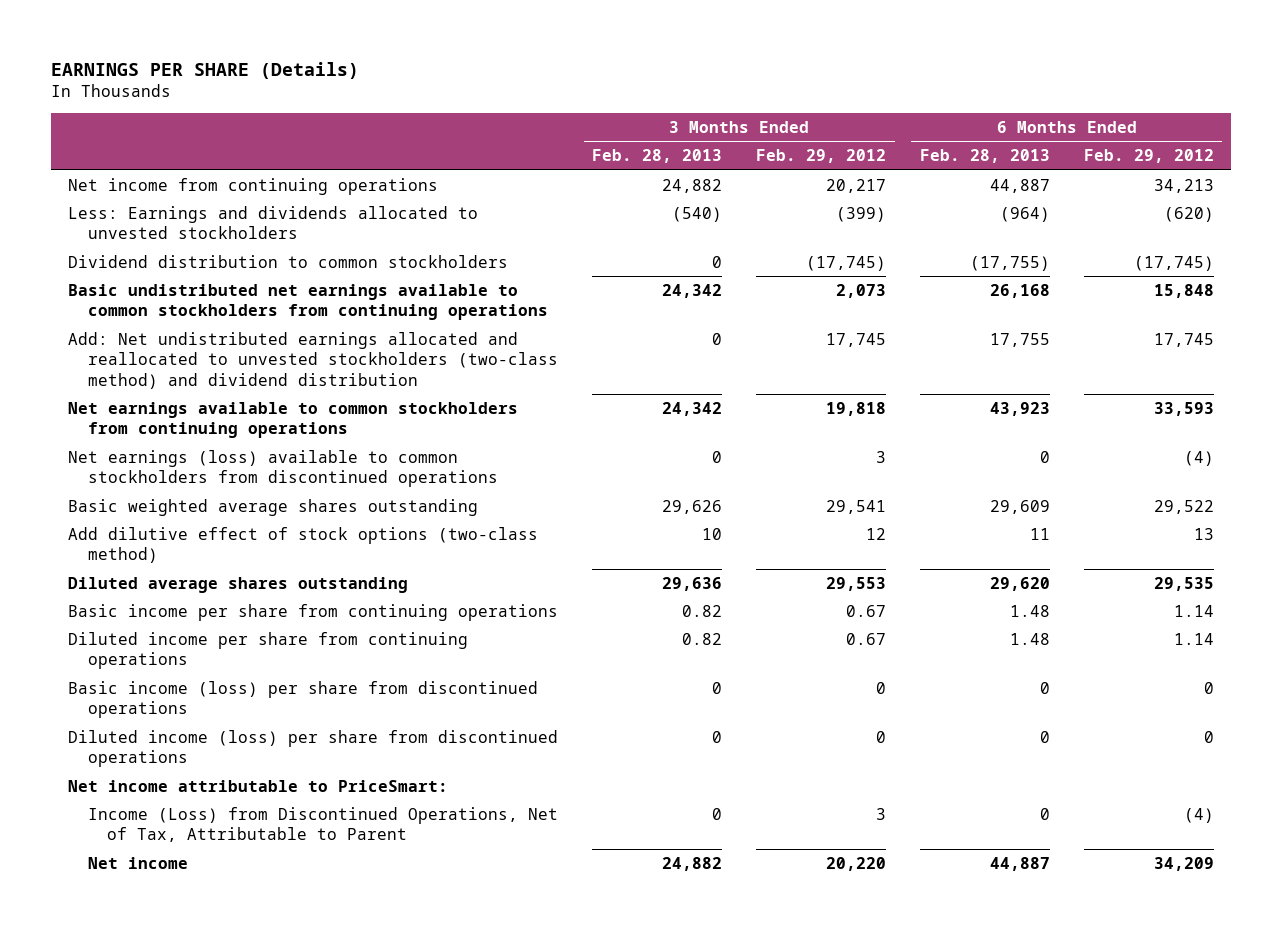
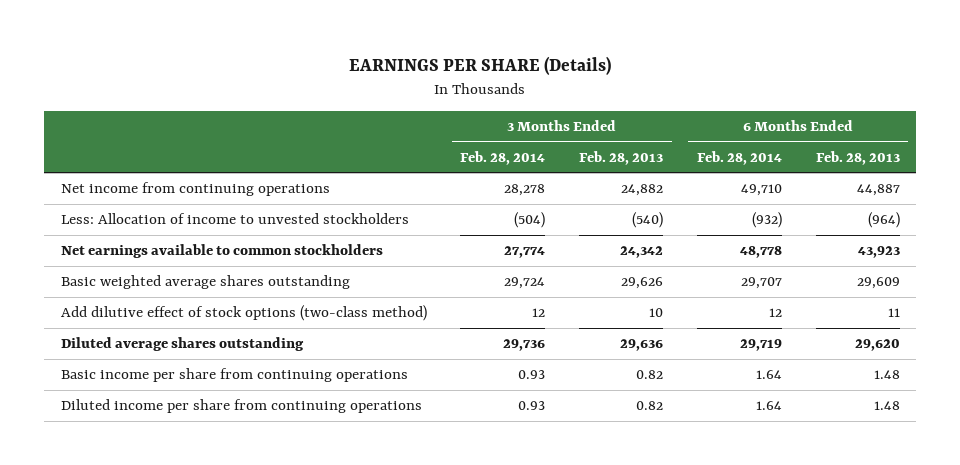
- | 3 Months Ended Feb. 28, 2013 | 3 Months Ended Feb. 29, 2012 | 6 Months Ended Feb. 28, 2013 | 6 Months Ended Feb. 29, 2012
+ | 3 Months Ended Feb. 28, 2014 | 3 Months Ended Feb. 28, 2013 | 6 Months Ended Feb. 28, 2014 | 6 Months Ended Feb. 28, 2013
- Less: Earnings and dividends allocated to unvested stockholders | (540) | (399) | (964) | (620)
- Dividend distribution to common stockholders | 0 | (17,745) | (17,755) | (17,745)
- Basic undistributed net earnings available to common stockholders from continuing operations | 24,342 | 2,073 | 26,168 | 15,848
- Add: Net undistributed earnings allocated and reallocated to unvested stockholders (two-class method) and dividend distribution | 0 | 17,745 | 17,755 | 17,745
- Net earnings available to common stockholders from continuing operations | 24,342 | 19,818 | 43,923 | 33,593
- Net earnings (loss) available to common stockholders from discontinued operations | 0 | 3 | 0 | (4)
+ Less: Allocation of income to unvested stockholders | (504) | (540) | (932) | (964)
+ Net earnings available to common stockholders | 27,774 | 24,342 | 48,778 | 43,923
- Basic income (loss) per share from discontinued operations | 0 | 0 | 0 | 0
- Diluted income (loss) per share from discontinued operations | 0 | 0 | 0 | 0
- Net income attributable to PriceSmart:
- Income (Loss) from Discontinued Operations, Net of Tax, Attributable to Parent | 0 | 3 | 0 | (4)
- Net income | 24,882 | 20,220 | 44,887 | 34,209

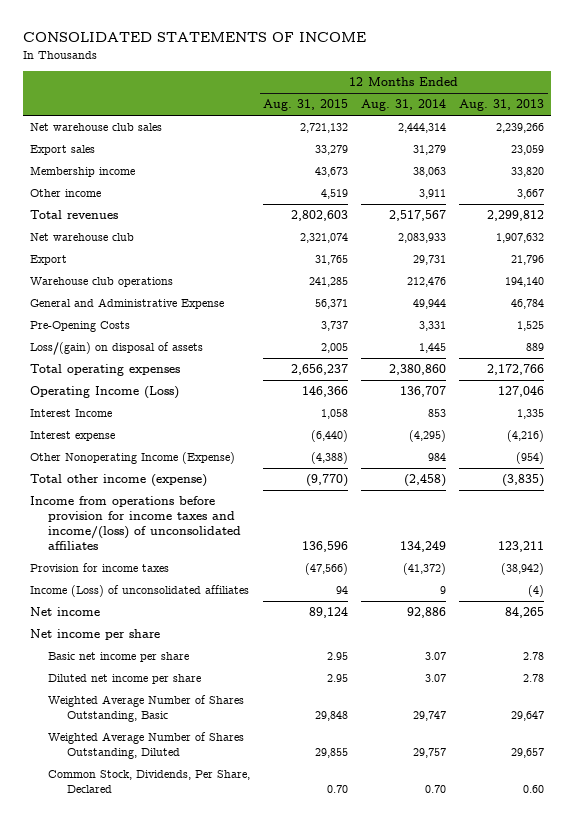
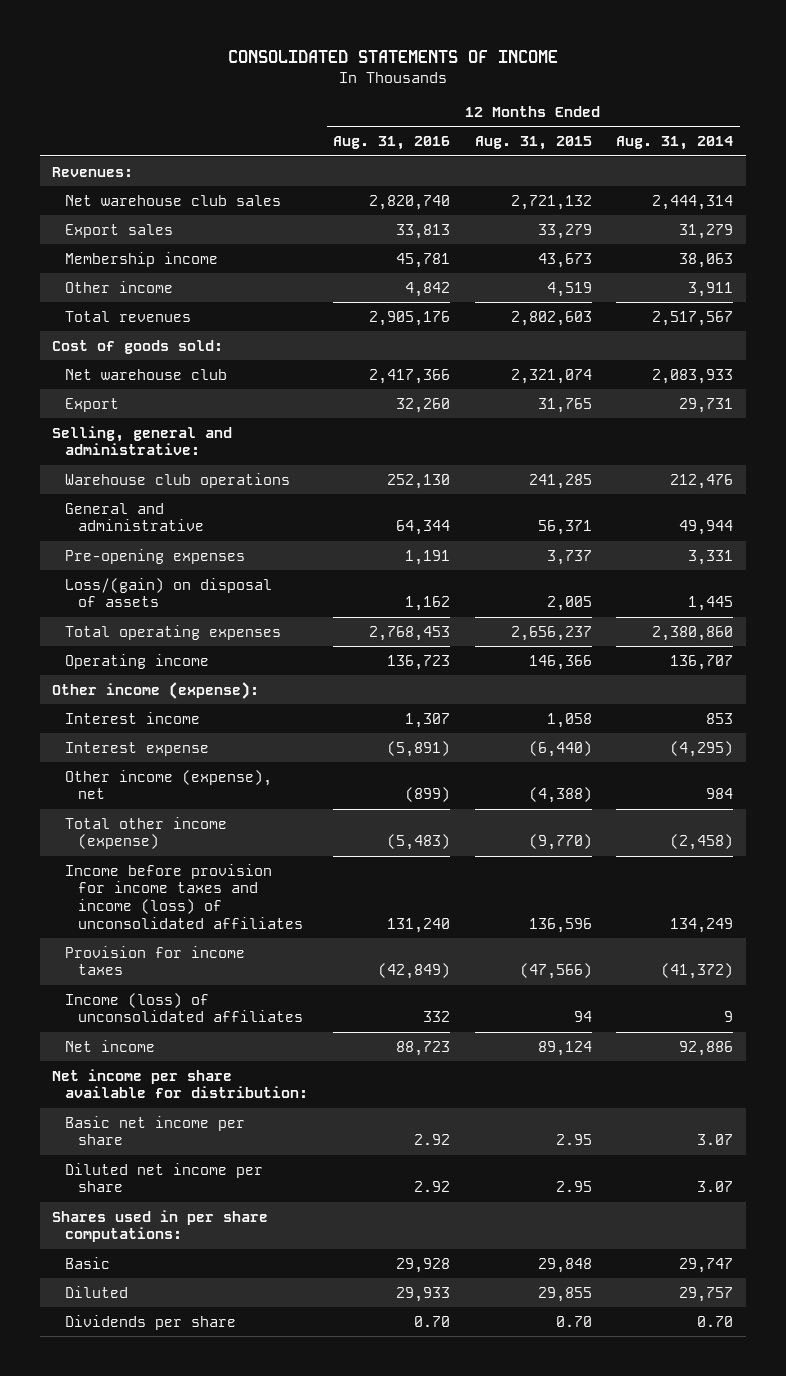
- | 12 Months Ended Aug. 31, 2015 | 12 Months Ended Aug. 31, 2014 | 12 Months Ended Aug. 31, 2013
+ | 12 Months Ended Aug. 31, 2016 | 12 Months Ended Aug. 31, 2015 | 12 Months Ended Aug. 31, 2014
+ Revenues:
+ Cost of goods sold:
+ Selling, general and administrative:
- General and Administrative Expense | 56,371 | 49,944 | 46,784
- Pre-Opening Costs | 3,737 | 3,331 | 1,525
+ General and administrative | 64,344 | 56,371 | 49,944
+ Pre-opening expenses | 1,191 | 3,737 | 3,331
- Operating Income (Loss) | 146,366 | 136,707 | 127,046
- Interest Income | 1,058 | 853 | 1,335
+ Operating income | 136,723 | 146,366 | 136,707
+ Other income (expense):
+ Interest income | 1,307 | 1,058 | 853
- Other Nonoperating Income (Expense) | (4,388) | 984 | (954)
+ Other income (expense), net | (899) | (4,388) | 984
- Income from operations before provision for income taxes and income/(loss) of unconsolidated affiliates | 136,596 | 134,249 | 123,211
+ Income before provision for income taxes and income (loss) of unconsolidated affiliates | 131,240 | 136,596 | 134,249
- Income (Loss) of unconsolidated affiliates | 94 | 9 | (4)
+ Income (loss) of unconsolidated affiliates | 332 | 94 | 9
- Net income per share
+ Net income per share available for distribution:
- Weighted Average Number of Shares Outstanding, Basic | 29,848 | 29,747 | 29,647
- Weighted Average Number of Shares Outstanding, Diluted | 29,855 | 29,757 | 29,657
- Common Stock, Dividends, Per Share, Declared | 0.70 | 0.70 | 0.60
+ Shares used in per share computations:
+ Basic | 29,928 | 29,848 | 29,747
+ Diluted | 29,933 | 29,855 | 29,757
+ Dividends per share | 0.70 | 0.70 | 0.70

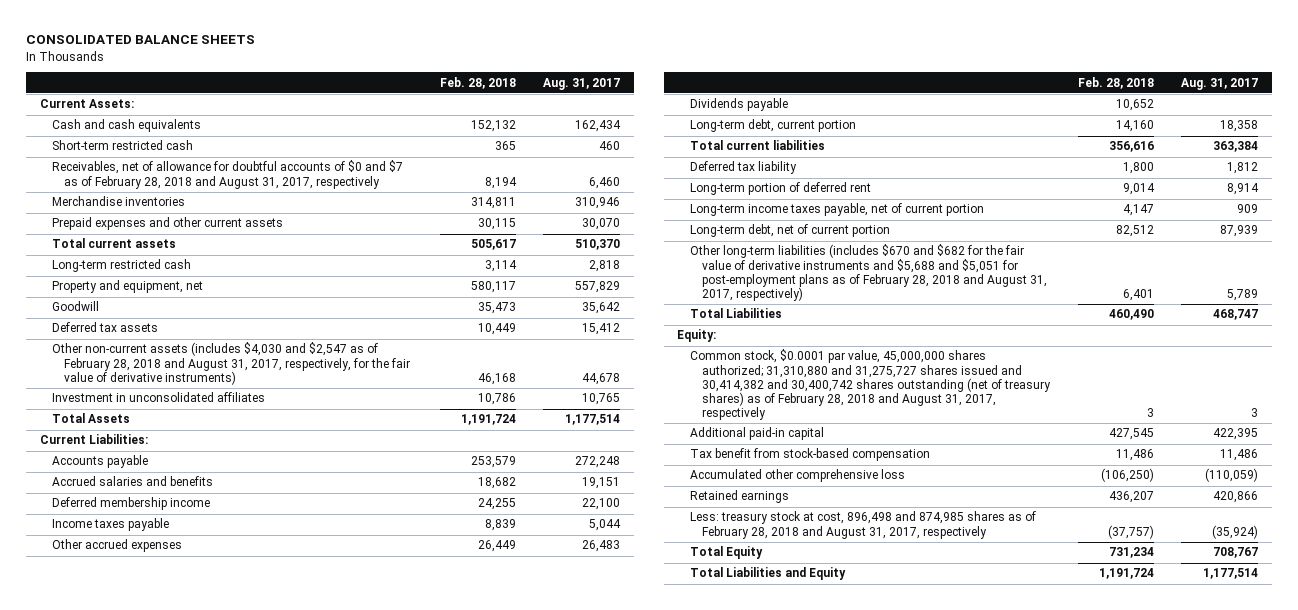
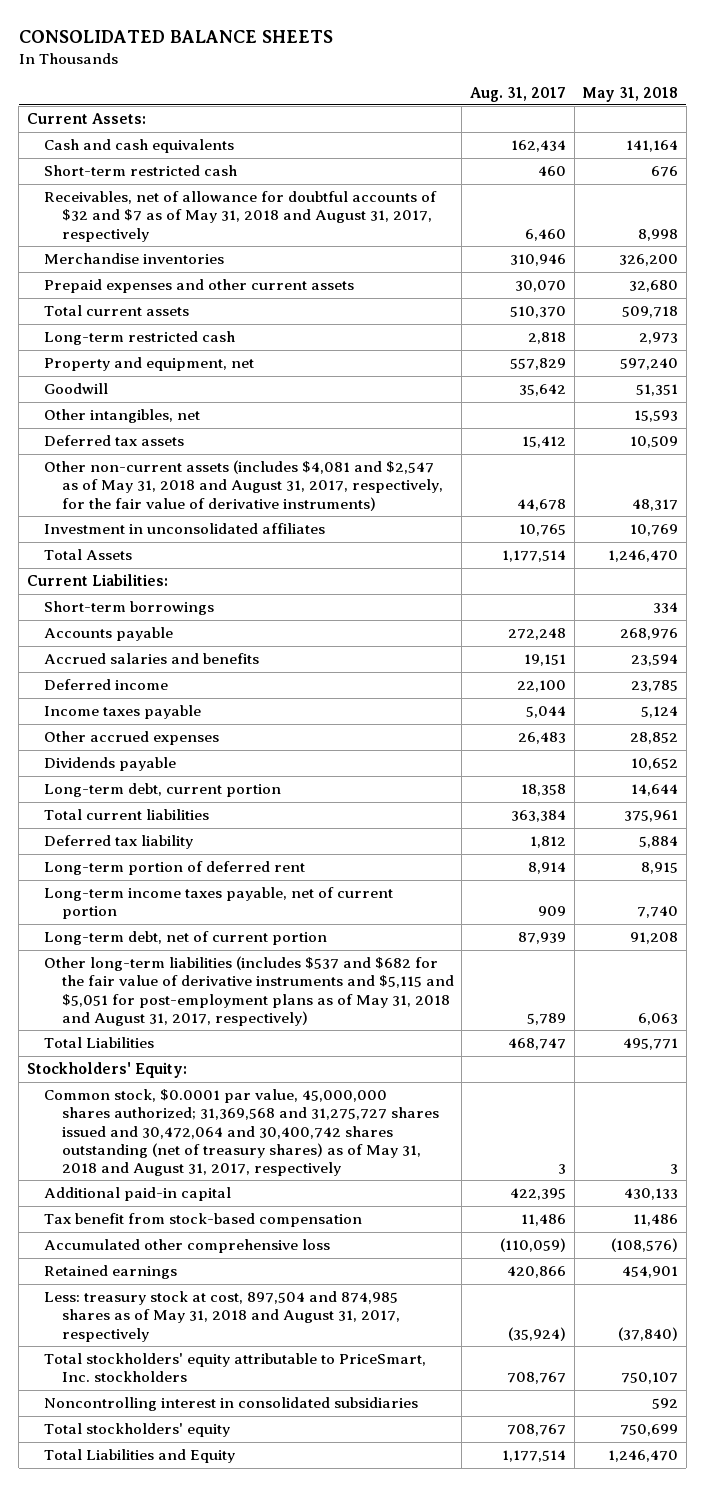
- | Feb. 28, 2018 | Aug. 31, 2017
+ | Aug. 31, 2017 | May 31, 2018
- Receivables, net of allowance for doubtful accounts of $0 and $7 as of February 28, 2018 and August 31, 2017, respectively | 8,194 | 6,460
+ Receivables, net of allowance for doubtful accounts of $32 and $7 as of May 31, 2018 and August 31, 2017, respectively | 6,460 | 8,998
+ Other intangibles, net | | 15,593
- Other non-current assets (includes $4,030 and $2,547 as of February 28, 2018 and August 31, 2017, respectively, for the fair value of derivative instruments) | 46,168 | 44,678
+ Other non-current assets (includes $4,081 and $2,547 as of May 31, 2018 and August 31, 2017, respectively, for the fair value of derivative instruments) | 44,678 | 48,317
+ Short-term borrowings | | 334
- Deferred membership income | 24,255 | 22,100
+ Deferred income | 22,100 | 23,785
- Other long-term liabilities (includes $670 and $682 for the fair value of derivative instruments and $5,688 and $5,051 for post-employment plans as of February 28, 2018 and August 31, 2017, respectively) | 6,401 | 5,789
+ Other long-term liabilities (includes $537 and $682 for the fair value of derivative instruments and $5,115 and $5,051 for post-employment plans as of May 31, 2018 and August 31, 2017, respectively) | 5,789 | 6,063
- Equity:
- Common stock, $0.0001 par value, 45,000,000 shares authorized; 31,310,880 and 31,275,727 shares issued and 30,414,382 and 30,400,742 shares outstanding (net of treasury shares) as of February 28, 2018 and August 31, 2017, respectively | 3 | 3
+ Stockholders' Equity:
+ Common stock, $0.0001 par value, 45,000,000 shares authorized; 31,369,568 and 31,275,727 shares issued and 30,472,064 and 30,400,742 shares outstanding (net of treasury shares) as of May 31, 2018 and August 31, 2017, respectively | 3 | 3
- Less: treasury stock at cost, 896,498 and 874,985 shares as of February 28, 2018 and August 31, 2017, respectively | (37,757) | (35,924)
- Total Equity | 731,234 | 708,767
+ Less: treasury stock at cost, 897,504 and 874,985 shares as of May 31, 2018 and August 31, 2017, respectively | (35,924) | (37,840)
+ Total stockholders' equity attributable to PriceSmart, Inc. stockholders | 708,767 | 750,107
+ Noncontrolling interest in consolidated subsidiaries | | 592
+ Total stockholders' equity | 708,767 | 750,699

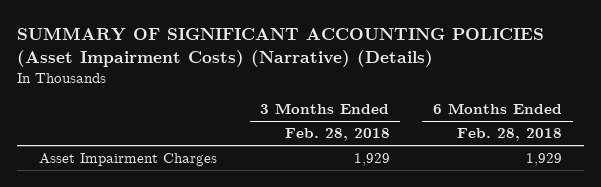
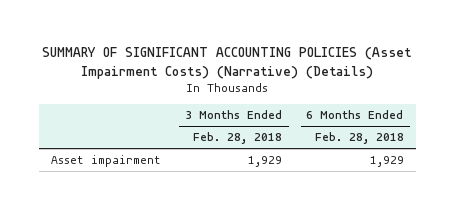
- Asset Impairment Charges | 1,929 | 1,929
+ Asset impairment | 1,929 | 1,929

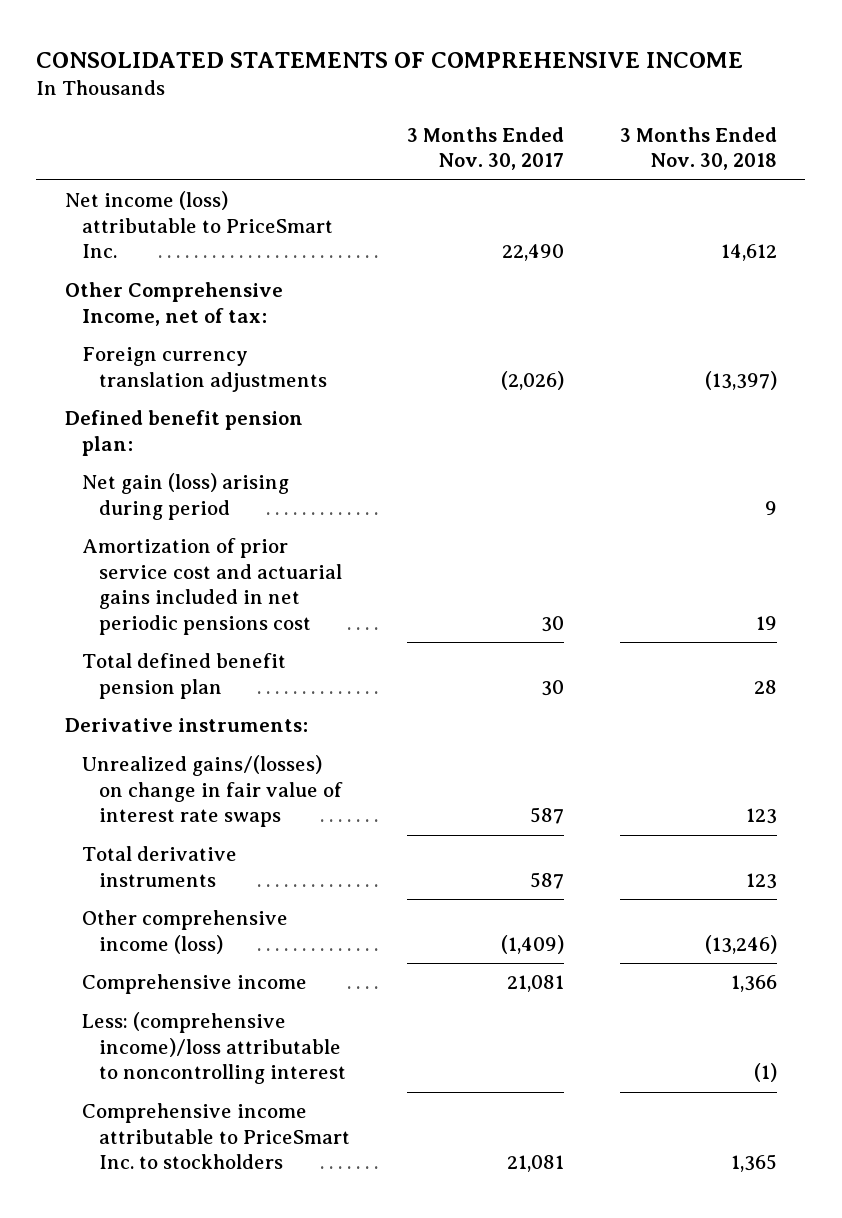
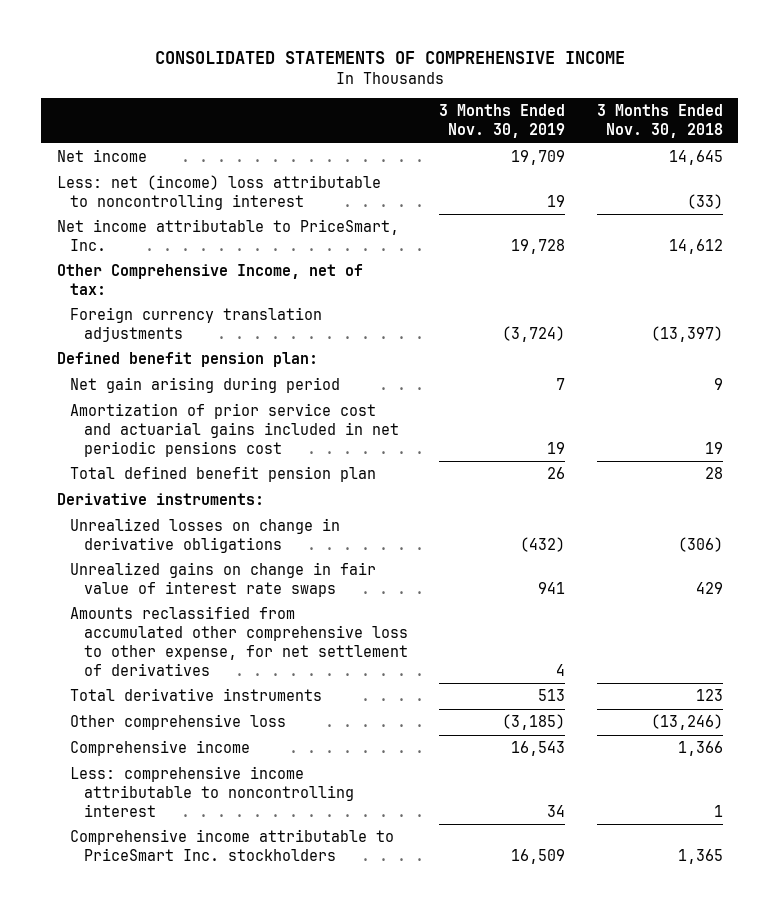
- | 3 Months Ended Nov. 30, 2017 | 3 Months Ended Nov. 30, 2018
+ | 3 Months Ended Nov. 30, 2019 | 3 Months Ended Nov. 30, 2018
- Net income (loss) attributable to PriceSmart Inc. | 22,490 | 14,612
+ Net income | 19,709 | 14,645
+ Less: net (income) loss attributable to noncontrolling interest | 19 | (33)
+ Net income attributable to PriceSmart, Inc. | 19,728 | 14,612
- Net gain (loss) arising during period | | 9
+ Net gain arising during period | 7 | 9
- Unrealized gains/(losses) on change in fair value of interest rate swaps | 587 | 123
+ Unrealized losses on change in derivative obligations | (432) | (306)
+ Unrealized gains on change in fair value of interest rate swaps | 941 | 429
+ Amounts reclassified from accumulated other comprehensive loss to other expense, for net settlement of derivatives | 4 |
- Other comprehensive income (loss) | (1,409) | (13,246)
+ Other comprehensive loss | (3,185) | (13,246)
- Less: (comprehensive income)/loss attributable to noncontrolling interest | | (1)
- Comprehensive income attributable to PriceSmart Inc. to stockholders | 21,081 | 1,365
+ Less: comprehensive income attributable to noncontrolling interest | 34 | 1
+ Comprehensive income attributable to PriceSmart Inc. stockholders | 16,509 | 1,365

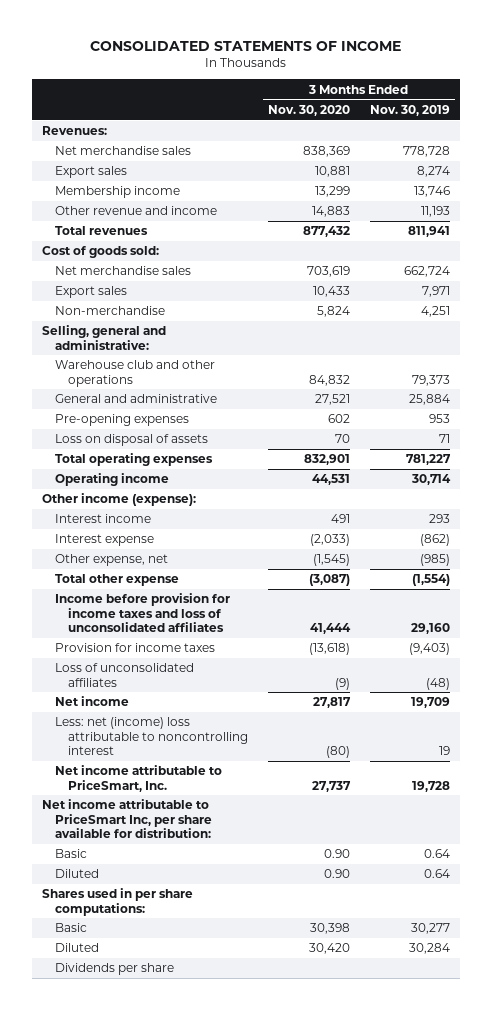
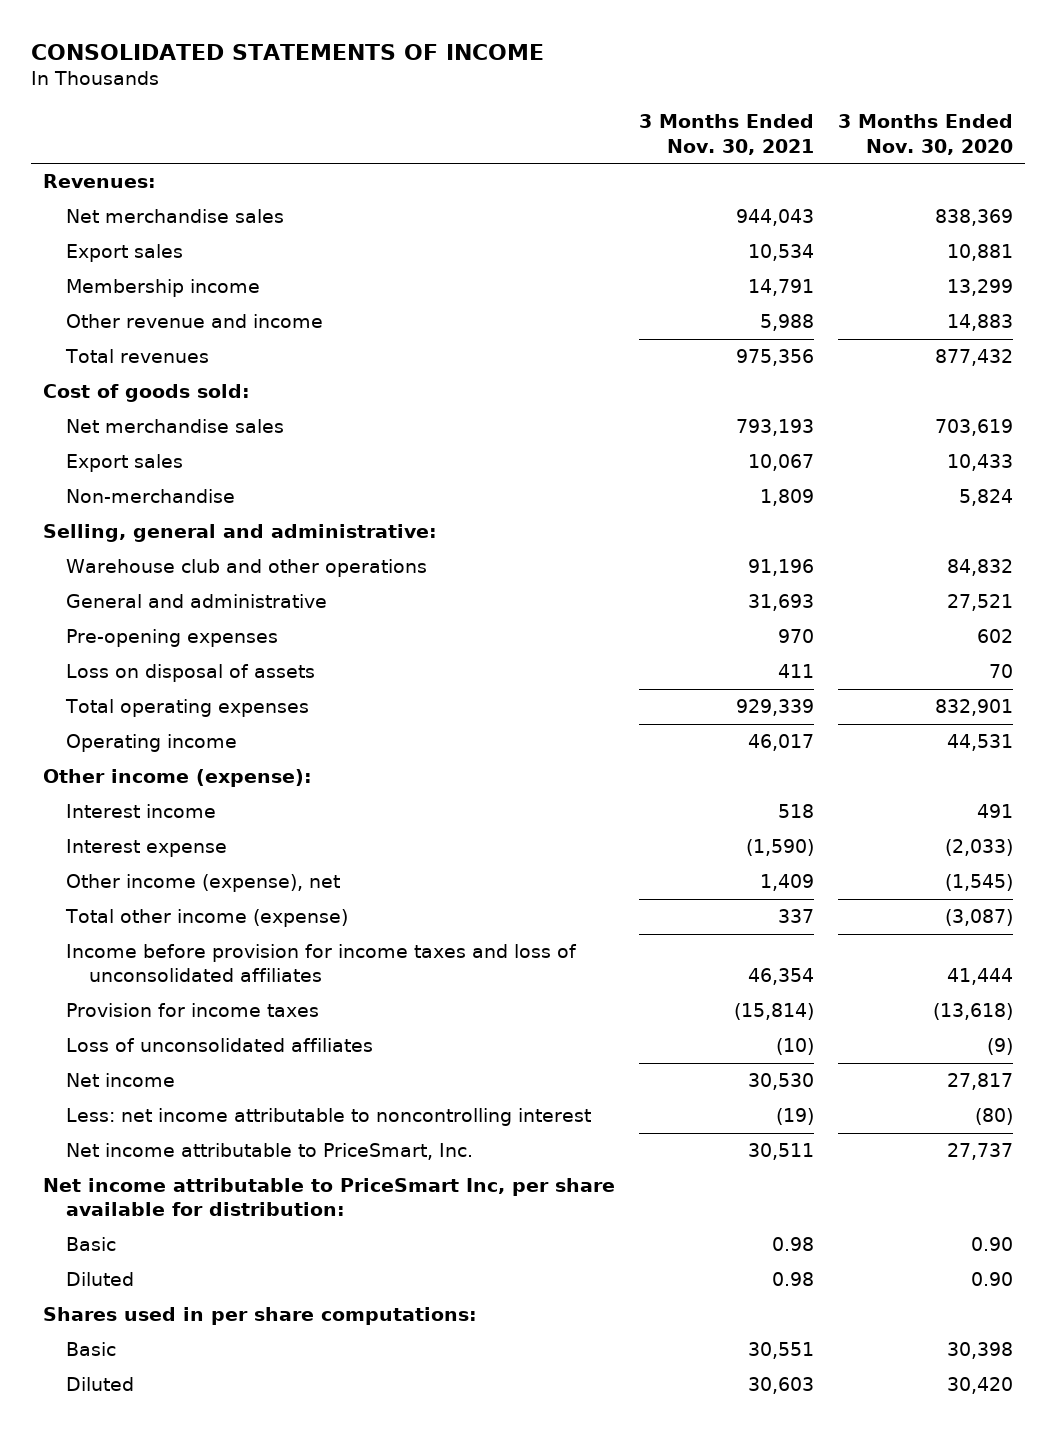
- | 3 Months Ended Nov. 30, 2020 | 3 Months Ended Nov. 30, 2019
+ | 3 Months Ended Nov. 30, 2021 | 3 Months Ended Nov. 30, 2020
- Other expense, net | (1,545) | (985)
- Total other expense | (3,087) | (1,554)
+ Other income (expense), net | 1,409 | (1,545)
+ Total other income (expense) | 337 | (3,087)
- Less: net (income) loss attributable to noncontrolling interest | (80) | 19
+ Less: net income attributable to noncontrolling interest | (19) | (80)
- Dividends per share

